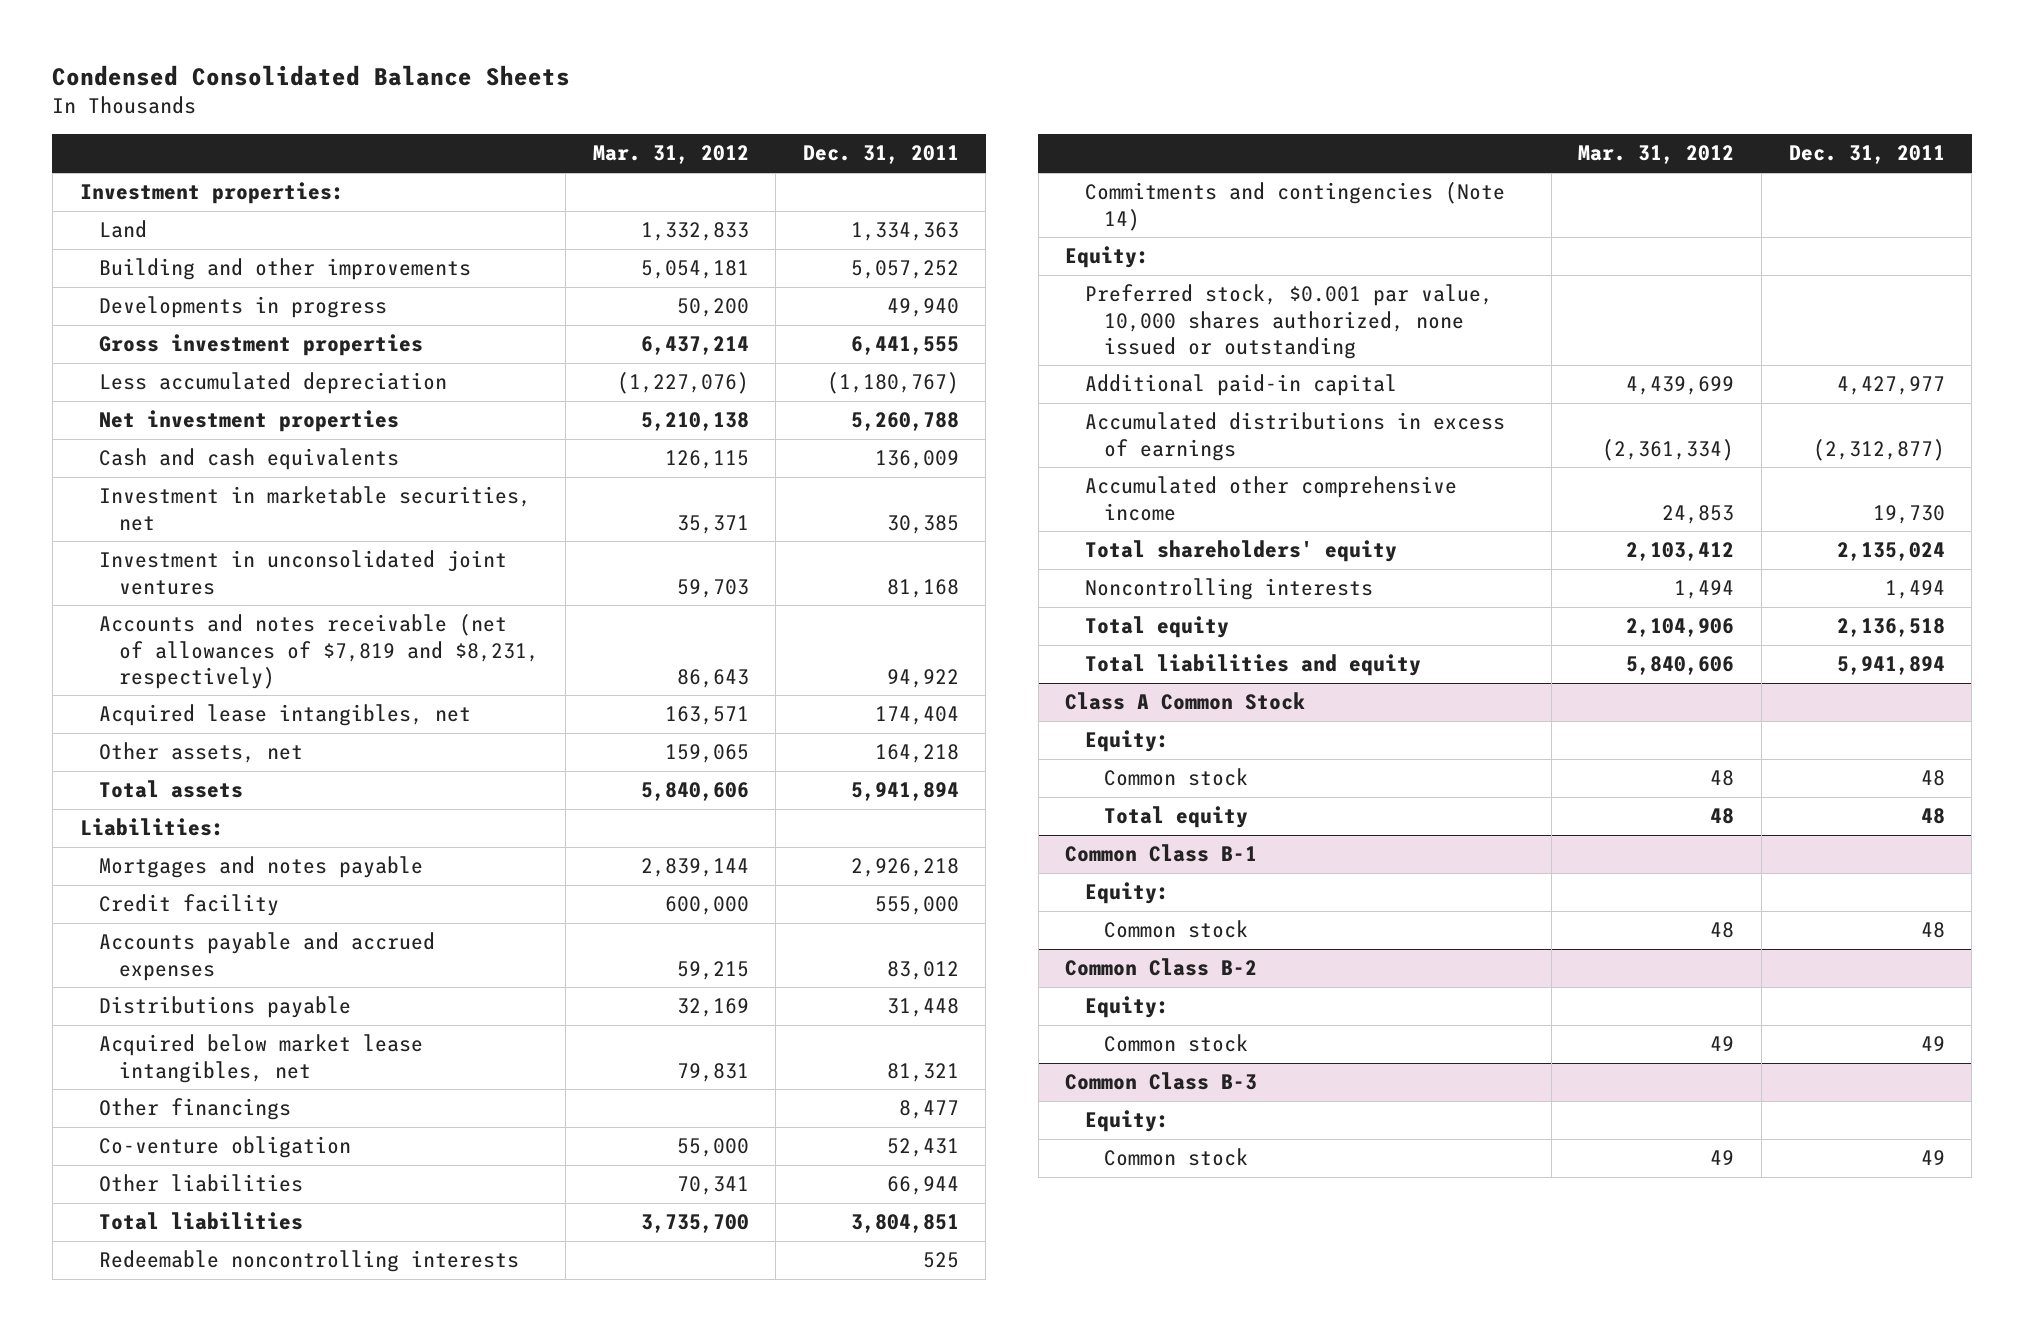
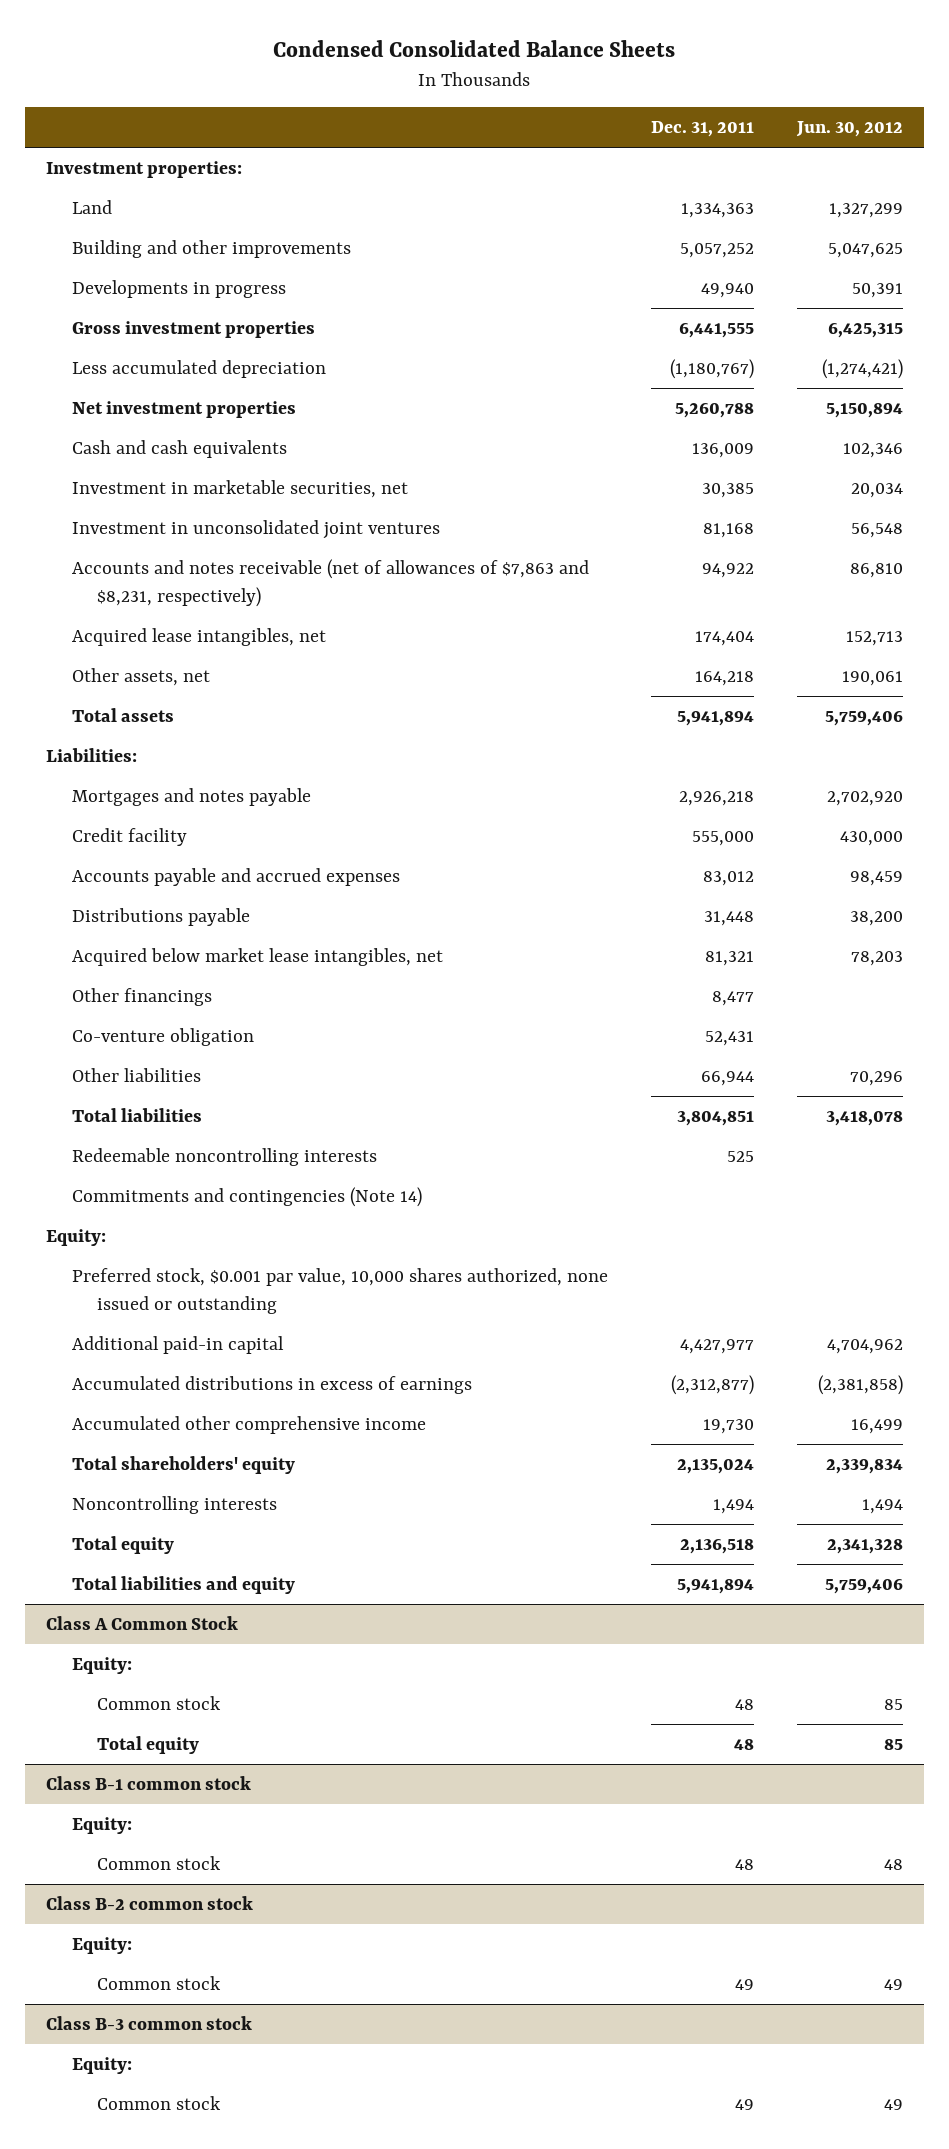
- | Mar. 31, 2012 | Dec. 31, 2011
+ | Dec. 31, 2011 | Jun. 30, 2012
- Accounts and notes receivable (net of allowances of $7,819 and $8,231, respectively) | 86,643 | 94,922
+ Accounts and notes receivable (net of allowances of $7,863 and $8,231, respectively) | 94,922 | 86,810
- Common Class B-1
+ Class B-1 common stock
- Common Class B-2
+ Class B-2 common stock
- Common Class B-3
+ Class B-3 common stock

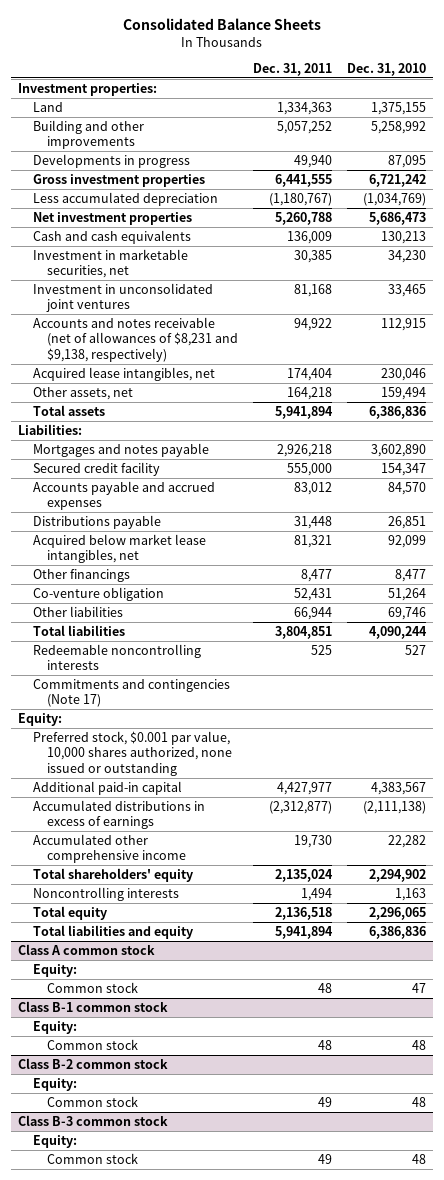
- Condensed Consolidated Balance Sheets
+ Consolidated Balance Sheets
- | Dec. 31, 2011 | Jun. 30, 2012
+ | Dec. 31, 2011 | Dec. 31, 2010
- Accounts and notes receivable (net of allowances of $7,863 and $8,231, respectively) | 94,922 | 86,810
+ Accounts and notes receivable (net of allowances of $8,231 and $9,138, respectively) | 94,922 | 112,915
- Credit facility | 555,000 | 430,000
+ Secured credit facility | 555,000 | 154,347
- Commitments and contingencies (Note 14)
+ Commitments and contingencies (Note 17)
- Class A Common Stock
+ Class A common stock
- Total equity | 48 | 85

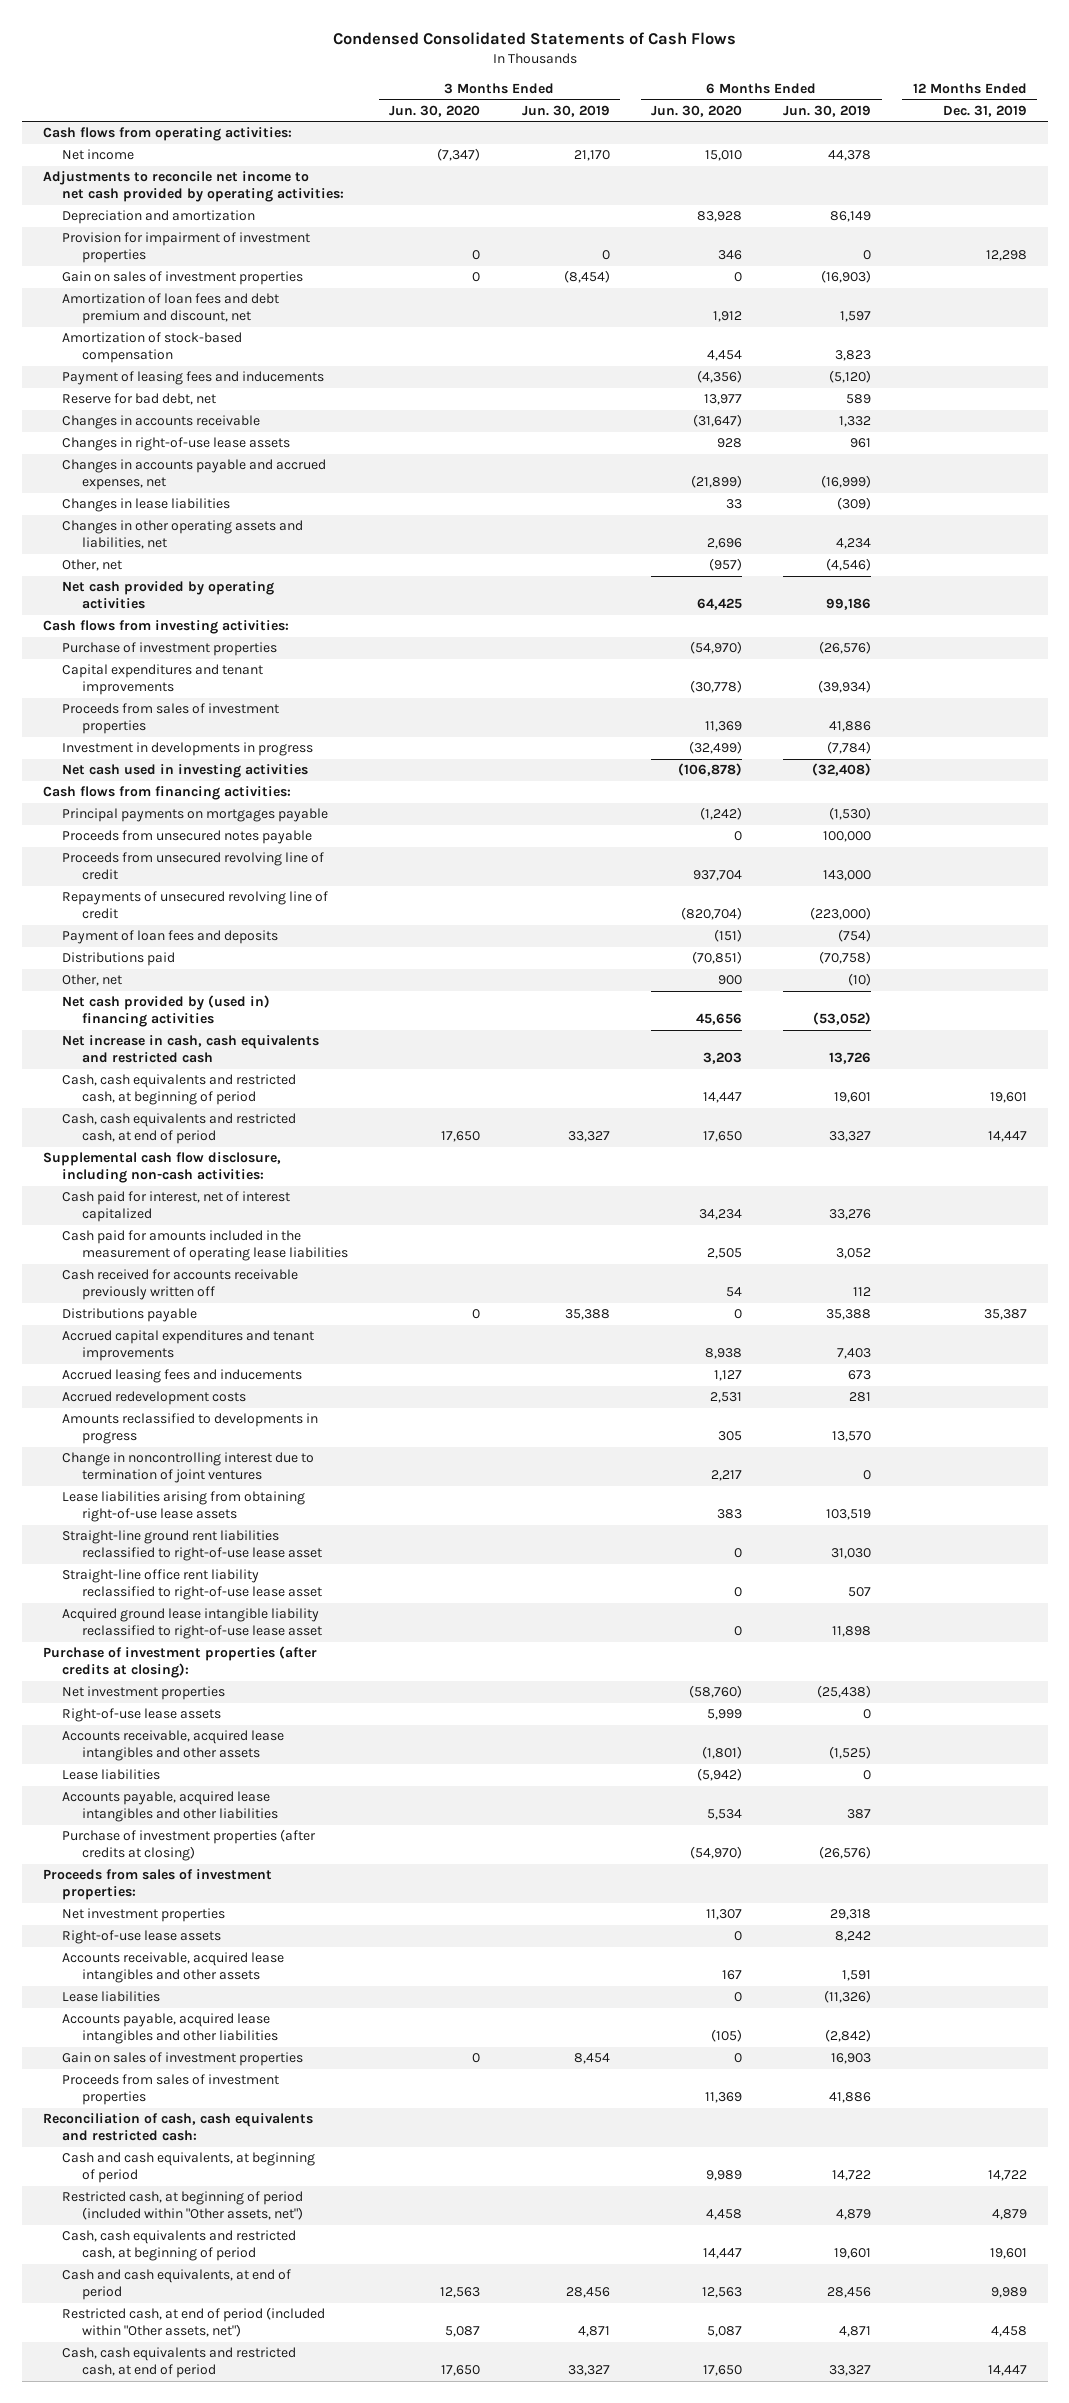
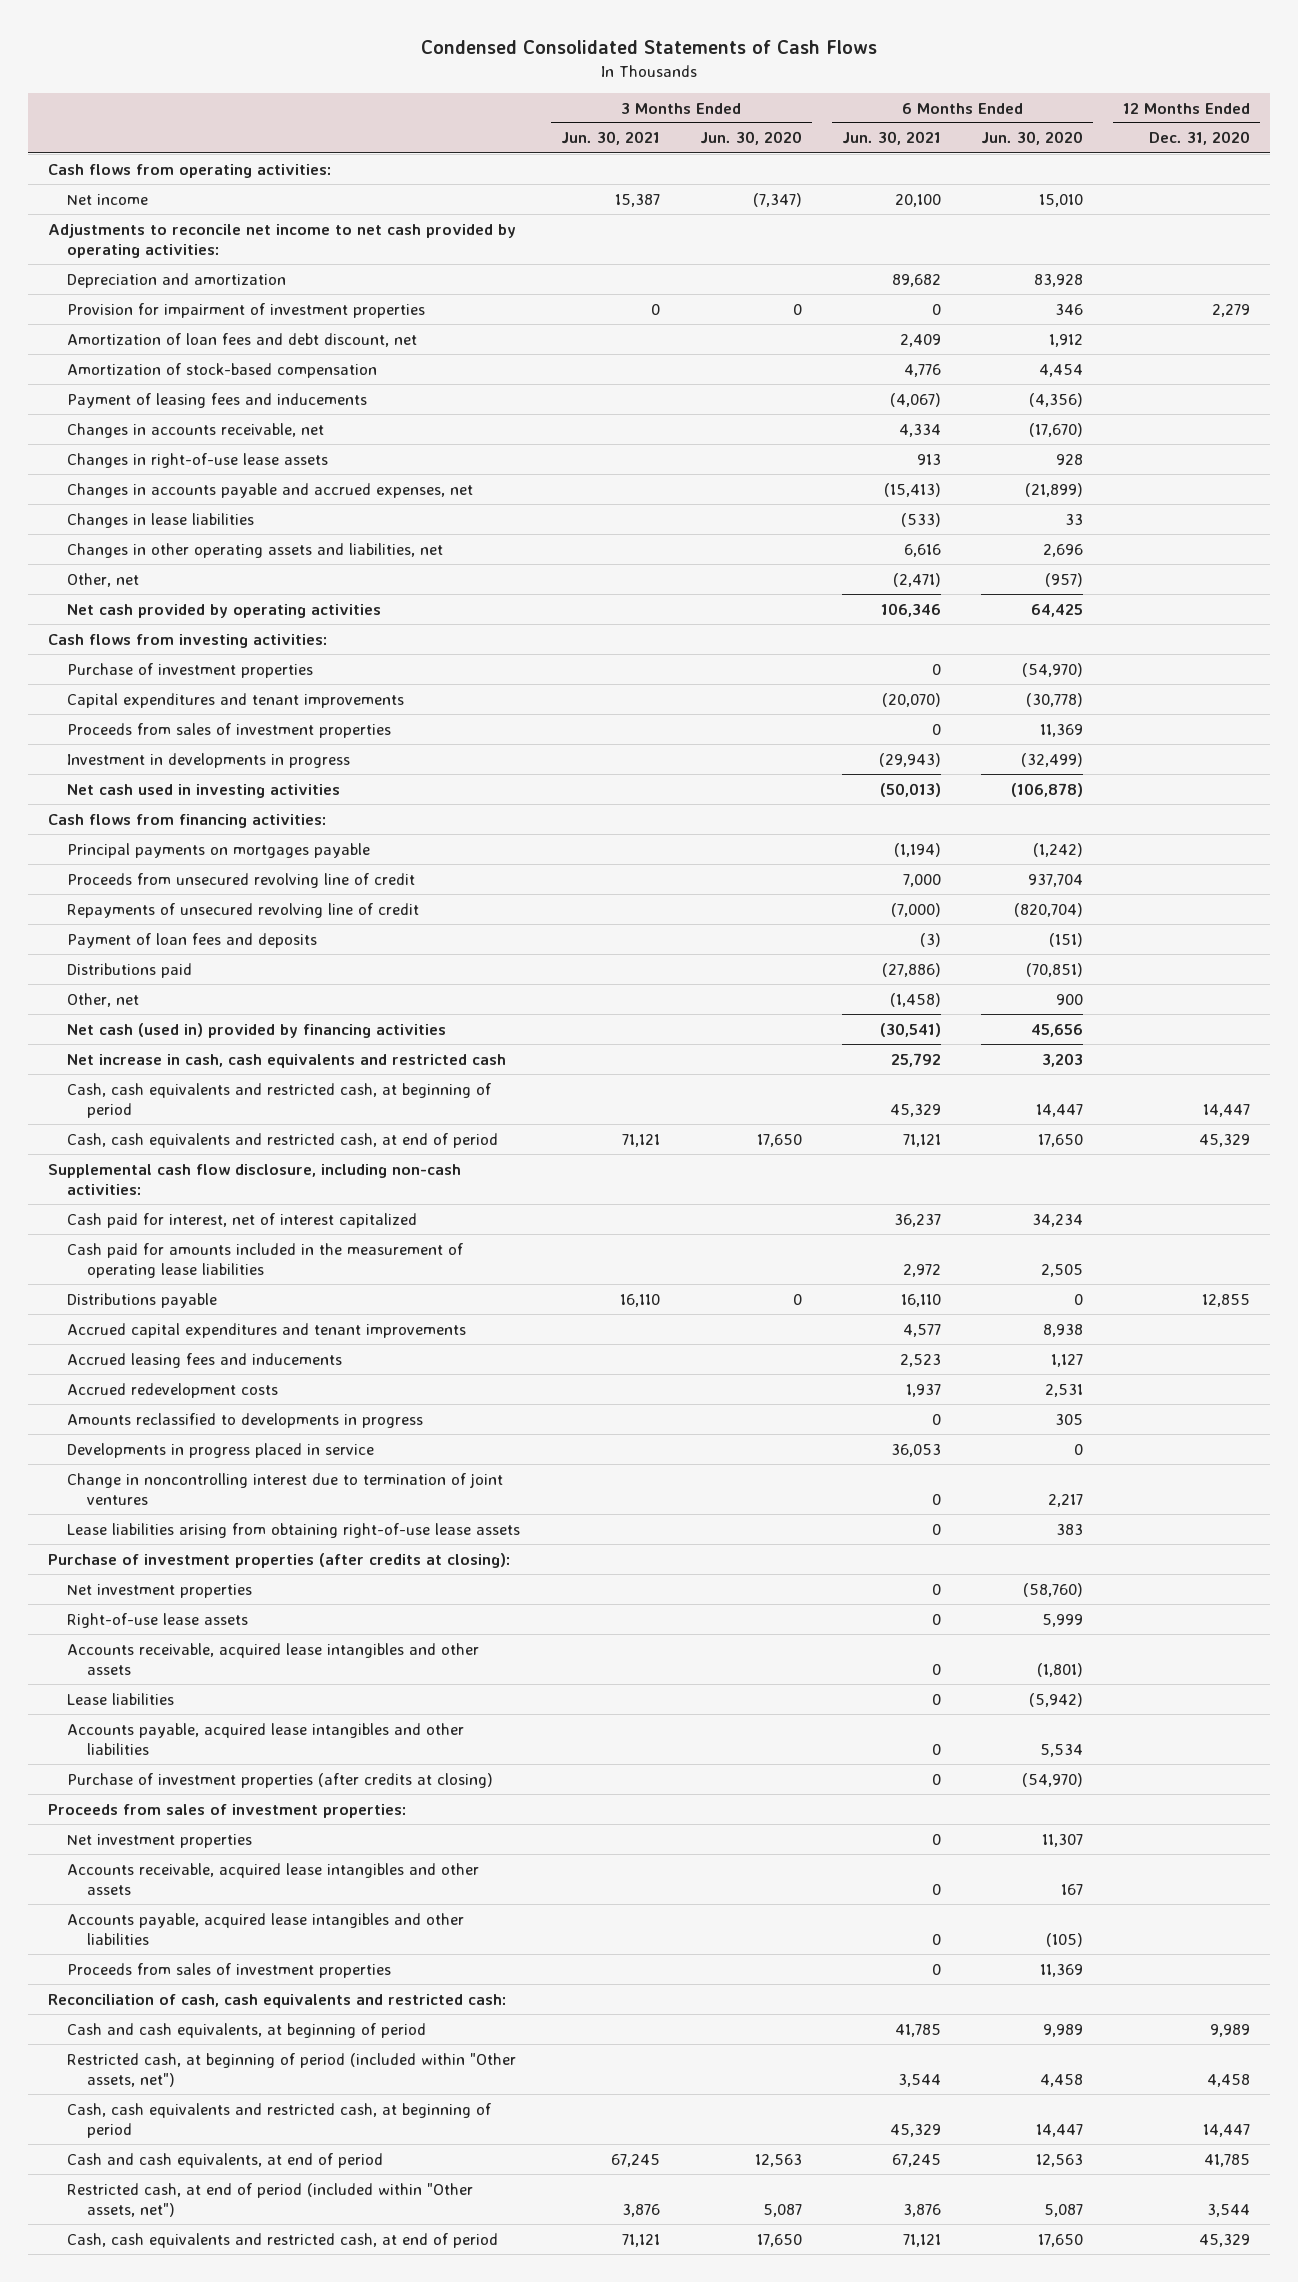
- | 3 Months Ended Jun. 30, 2020 | 3 Months Ended Jun. 30, 2019 | 6 Months Ended Jun. 30, 2020 | 6 Months Ended Jun. 30, 2019 | 12 Months Ended Dec. 31, 2019
+ | 3 Months Ended Jun. 30, 2021 | 3 Months Ended Jun. 30, 2020 | 6 Months Ended Jun. 30, 2021 | 6 Months Ended Jun. 30, 2020 | 12 Months Ended Dec. 31, 2020
- Gain on sales of investment properties | 0 | (8,454) | 0 | (16,903) |
- Amortization of loan fees and debt premium and discount, net | | | 1,912 | 1,597 |
+ Amortization of loan fees and debt discount, net | | | 2,409 | 1,912 |
- Reserve for bad debt, net | | | 13,977 | 589 |
- Changes in accounts receivable | | | (31,647) | 1,332 |
+ Changes in accounts receivable, net | | | 4,334 | (17,670) |
- Proceeds from unsecured notes payable | | | 0 | 100,000 |
- Net cash provided by (used in) financing activities | | | 45,656 | (53,052) |
+ Net cash (used in) provided by financing activities | | | (30,541) | 45,656 |
- Cash received for accounts receivable previously written off | | | 54 | 112 |
+ Developments in progress placed in service | | | 36,053 | 0 |
- Straight-line ground rent liabilities reclassified to right-of-use lease asset | | | 0 | 31,030 |
- Straight-line office rent liability reclassified to right-of-use lease asset | | | 0 | 507 |
- Acquired ground lease intangible liability reclassified to right-of-use lease asset | | | 0 | 11,898 |
- Right-of-use lease assets | | | 0 | 8,242 |
- Lease liabilities | | | 0 | (11,326) |
- Gain on sales of investment properties | 0 | 8,454 | 0 | 16,903 |

